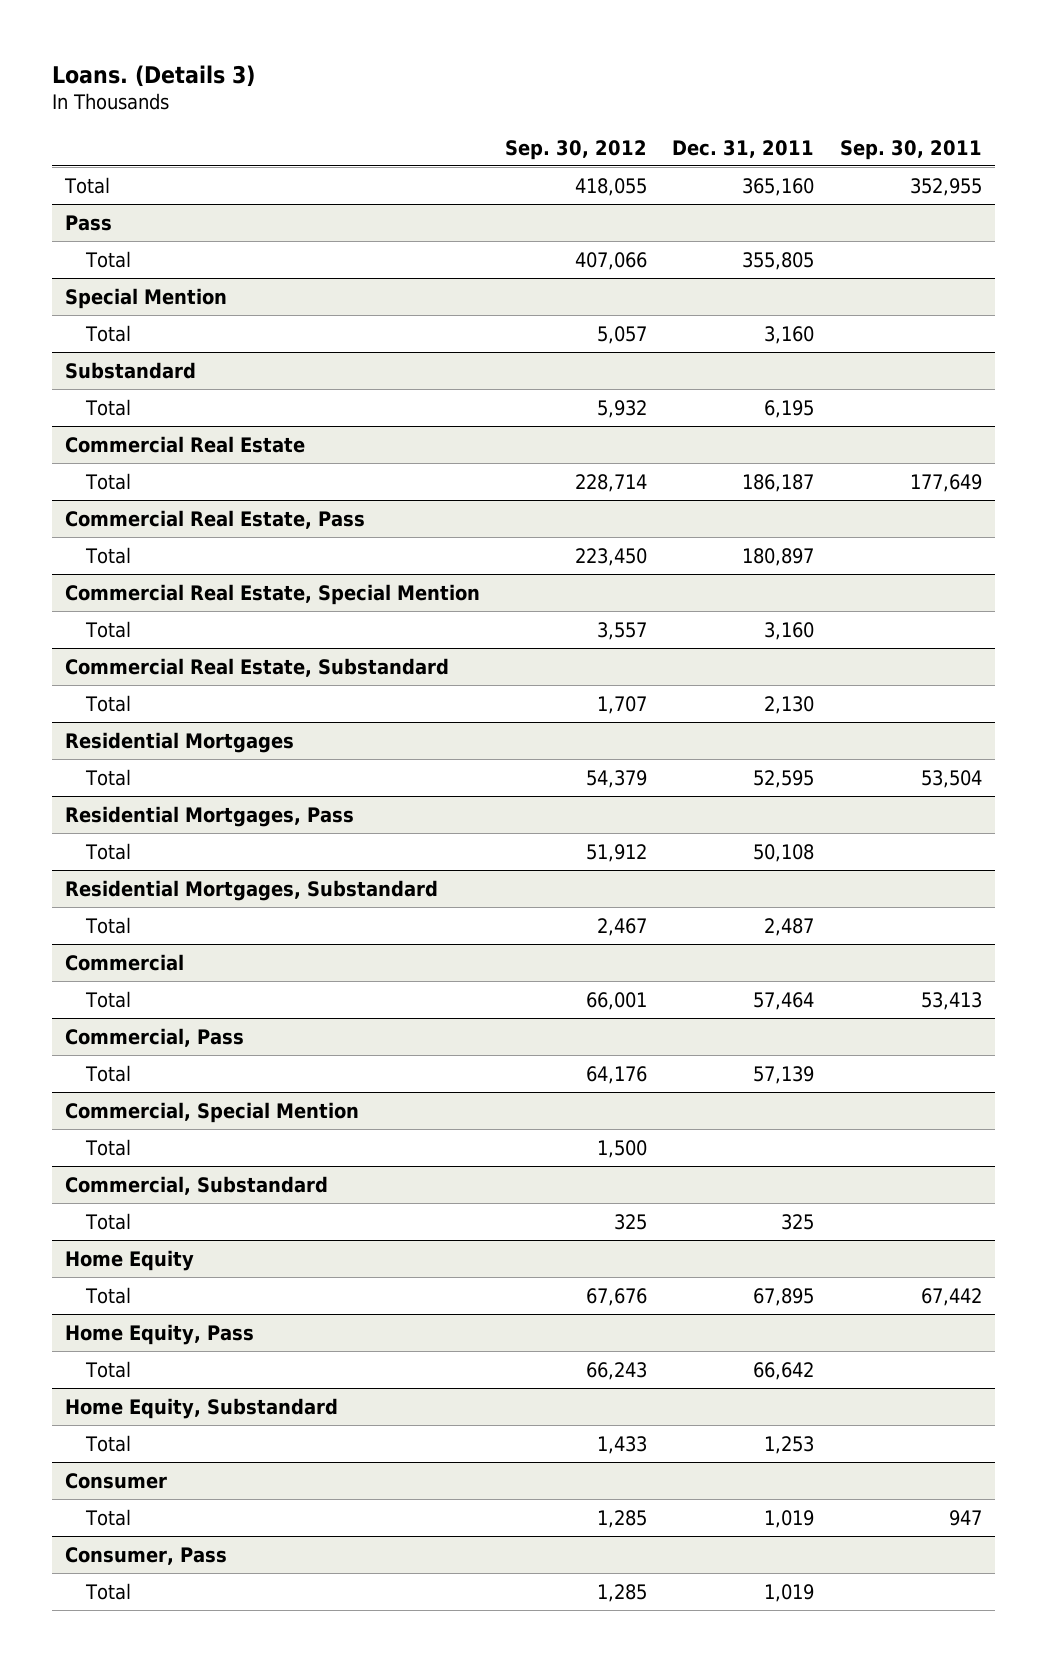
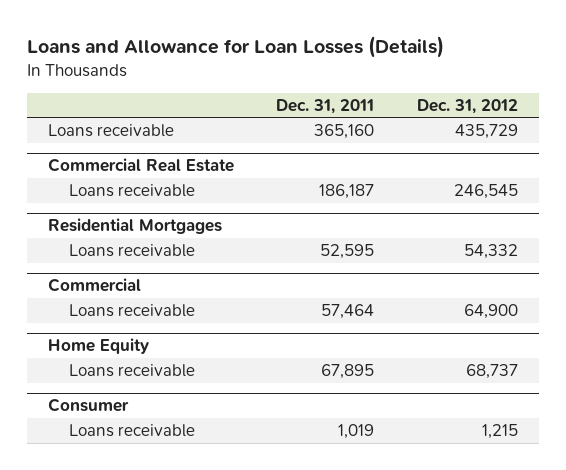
- Loans. (Details 3)
+ Loans and Allowance for Loan Losses (Details)
- | Sep. 30, 2012 | Dec. 31, 2011 | Sep. 30, 2011
+ | Dec. 31, 2011 | Dec. 31, 2012
- Total | 418,055 | 365,160 | 352,955
- Pass
- Total | 407,066 | 355,805 |
- Special Mention
- Total | 5,057 | 3,160 |
- Substandard
- Total | 5,932 | 6,195 |
+ Loans receivable | 365,160 | 435,729
@ Commercial Real Estate
- Total | 228,714 | 186,187 | 177,649
- Commercial Real Estate, Pass
- Total | 223,450 | 180,897 |
- Commercial Real Estate, Special Mention
- Total | 3,557 | 3,160 |
- Commercial Real Estate, Substandard
- Total | 1,707 | 2,130 |
@ Commercial Real Estate
+ Loans receivable | 186,187 | 246,545
@ Residential Mortgages
- Total | 54,379 | 52,595 | 53,504
- Residential Mortgages, Pass
- Total | 51,912 | 50,108 |
- Residential Mortgages, Substandard
- Total | 2,467 | 2,487 |
@ Residential Mortgages
+ Loans receivable | 52,595 | 54,332
@ Commercial
- Total | 66,001 | 57,464 | 53,413
- Commercial, Pass
- Total | 64,176 | 57,139 |
- Commercial, Special Mention
- Total | 1,500 | |
- Commercial, Substandard
- Total | 325 | 325 |
@ Commercial
+ Loans receivable | 57,464 | 64,900
@ Home Equity
- Total | 67,676 | 67,895 | 67,442
- Home Equity, Pass
- Total | 66,243 | 66,642 |
- Home Equity, Substandard
- Total | 1,433 | 1,253 |
@ Home Equity
+ Loans receivable | 67,895 | 68,737
@ Consumer
- Total | 1,285 | 1,019 | 947
- Consumer, Pass
- Total | 1,285 | 1,019 |
@ Consumer
+ Loans receivable | 1,019 | 1,215

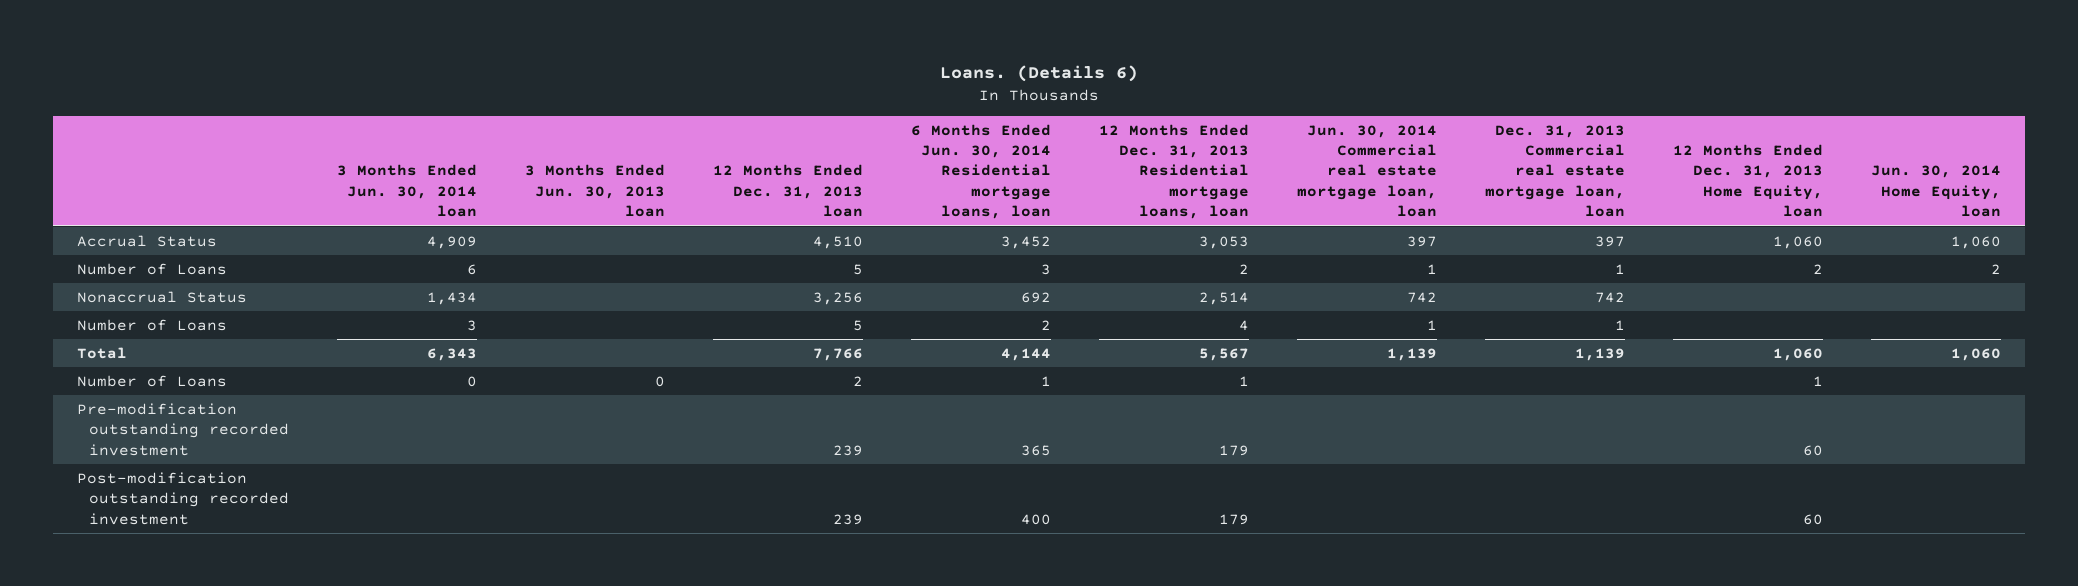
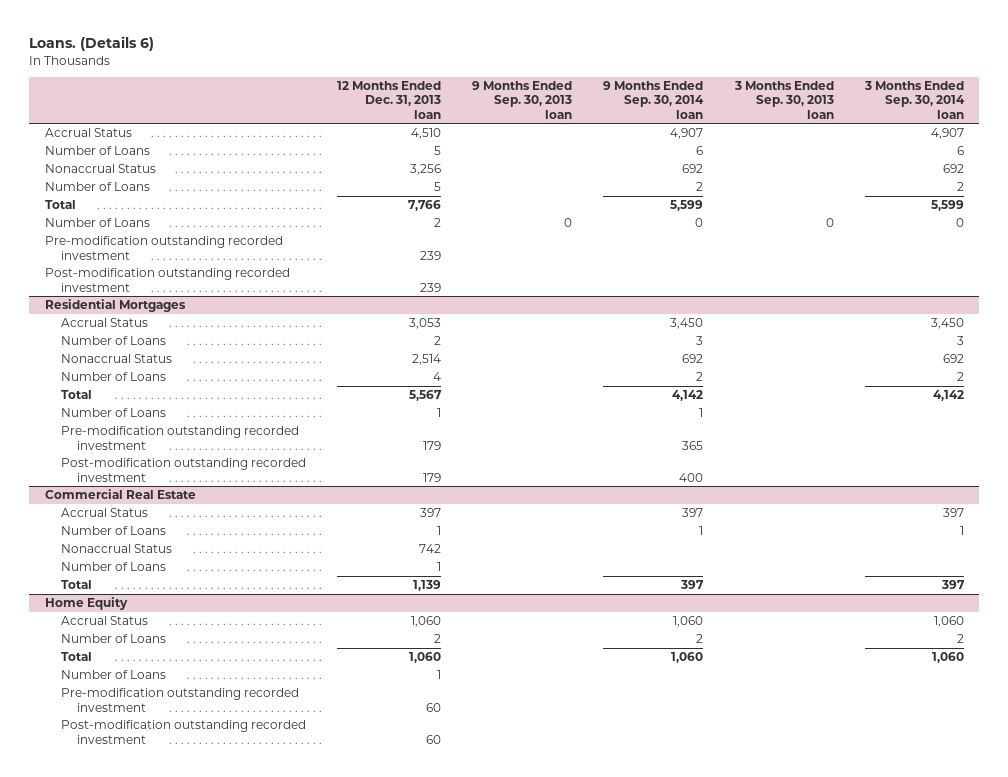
- | 3 Months Ended Jun. 30, 2014 loan | 3 Months Ended Jun. 30, 2013 loan | 12 Months Ended Dec. 31, 2013 loan | 6 Months Ended Jun. 30, 2014 Residential mortgage loans, loan | 12 Months Ended Dec. 31, 2013 Residential mortgage loans, loan | Jun. 30, 2014 Commercial real estate mortgage loan, loan | Dec. 31, 2013 Commercial real estate mortgage loan, loan | 12 Months Ended Dec. 31, 2013 Home Equity, loan | Jun. 30, 2014 Home Equity, loan
+ | 12 Months Ended Dec. 31, 2013 loan | 9 Months Ended Sep. 30, 2013 loan | 9 Months Ended Sep. 30, 2014 loan | 3 Months Ended Sep. 30, 2013 loan | 3 Months Ended Sep. 30, 2014 loan
+ Residential Mortgages
+ Accrual Status | 3,053 | | 3,450 | | 3,450
+ Number of Loans | 2 | | 3 | | 3
+ Nonaccrual Status | 2,514 | | 692 | | 692
+ Number of Loans | 4 | | 2 | | 2
+ Total | 5,567 | | 4,142 | | 4,142
+ Number of Loans | 1 | | 1 | |
+ Pre-modification outstanding recorded investment | 179 | | 365 | |
+ Post-modification outstanding recorded investment | 179 | | 400 | |
+ Commercial Real Estate
+ Accrual Status | 397 | | 397 | | 397
+ Number of Loans | 1 | | 1 | | 1
+ Nonaccrual Status | 742 | | | |
+ Number of Loans | 1 | | | |
+ Total | 1,139 | | 397 | | 397
+ Home Equity
+ Accrual Status | 1,060 | | 1,060 | | 1,060
+ Number of Loans | 2 | | 2 | | 2
+ Total | 1,060 | | 1,060 | | 1,060
+ Number of Loans | 1 | | | |
+ Pre-modification outstanding recorded investment | 60 | | | |
+ Post-modification outstanding recorded investment | 60 | | | |

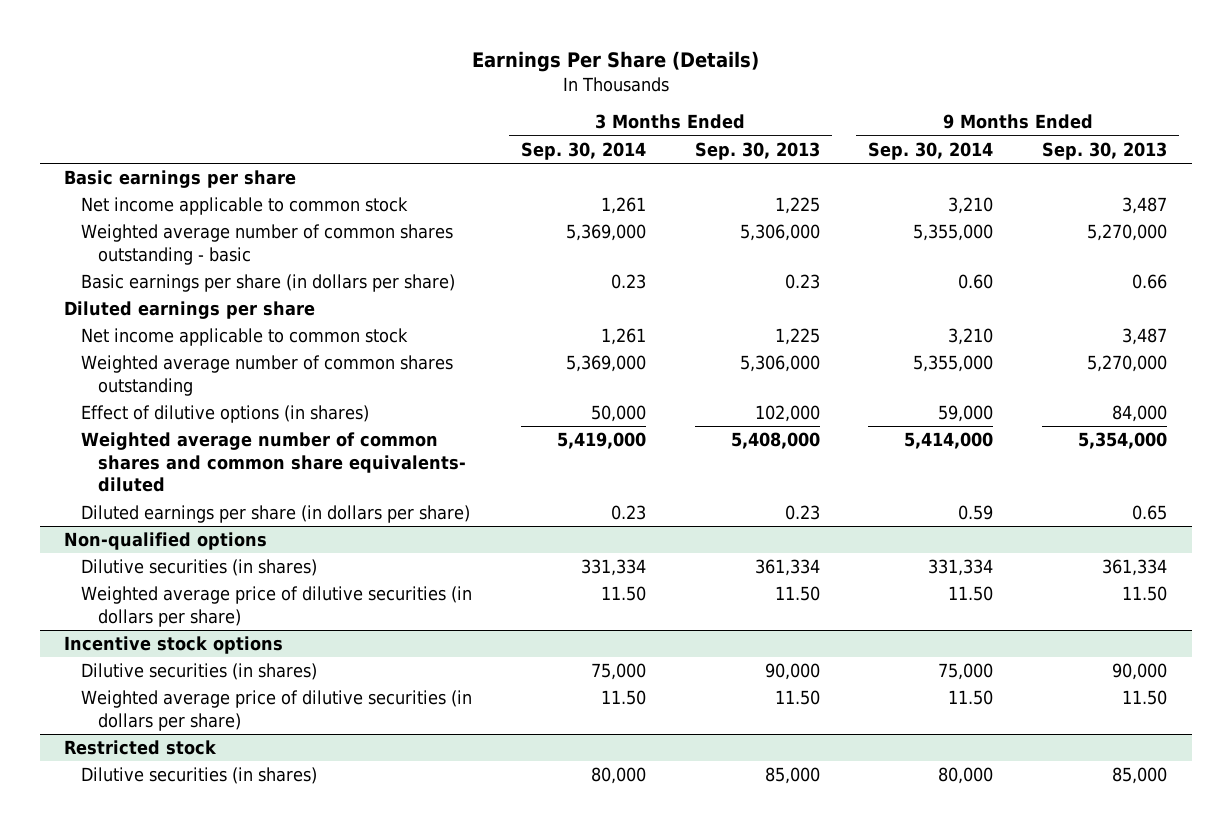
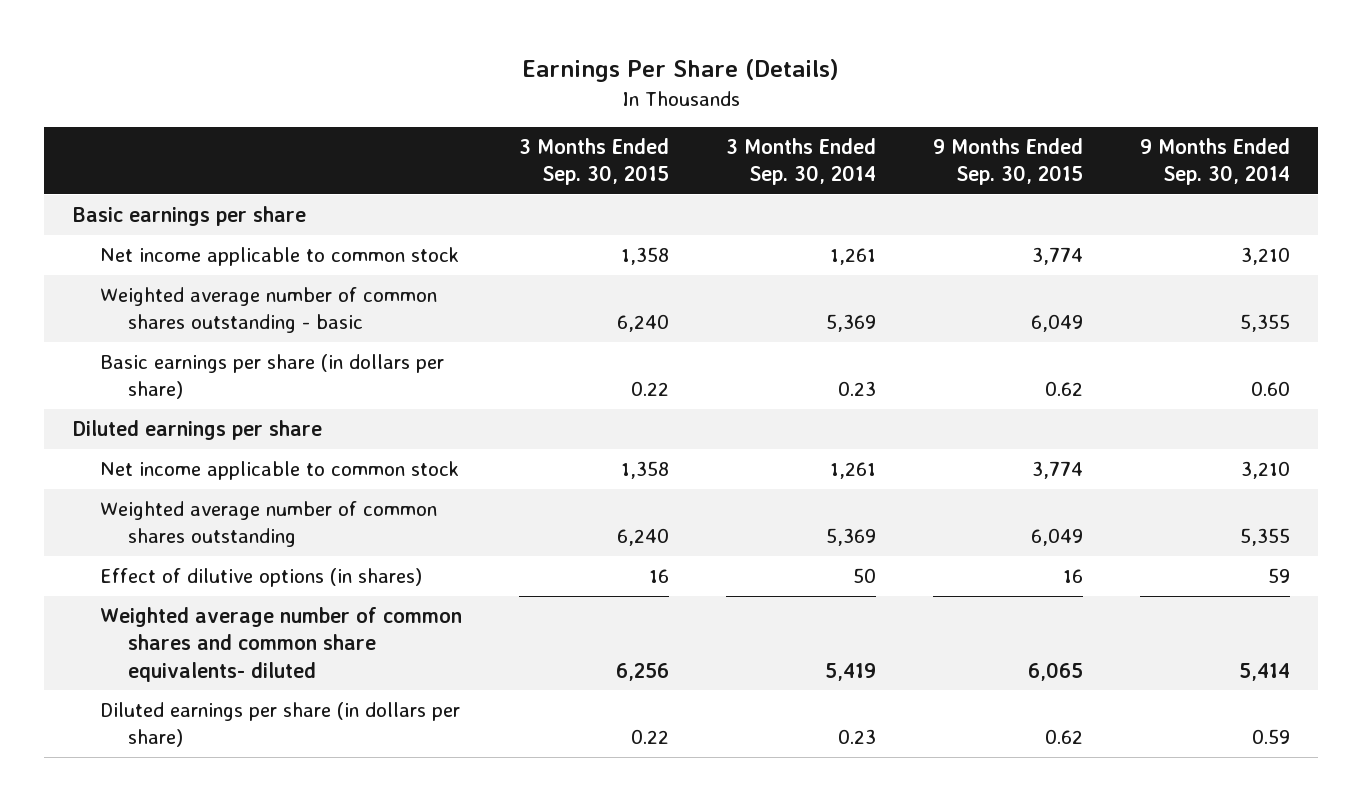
- | 3 Months Ended Sep. 30, 2014 | 3 Months Ended Sep. 30, 2013 | 9 Months Ended Sep. 30, 2014 | 9 Months Ended Sep. 30, 2013
+ | 3 Months Ended Sep. 30, 2015 | 3 Months Ended Sep. 30, 2014 | 9 Months Ended Sep. 30, 2015 | 9 Months Ended Sep. 30, 2014
- Weighted average number of common shares outstanding - basic | 5,369,000 | 5,306,000 | 5,355,000 | 5,270,000
+ Weighted average number of common shares outstanding - basic | 6,240 | 5,369 | 6,049 | 5,355
- Weighted average number of common shares outstanding | 5,369,000 | 5,306,000 | 5,355,000 | 5,270,000
- Effect of dilutive options (in shares) | 50,000 | 102,000 | 59,000 | 84,000
- Weighted average number of common shares and common share equivalents- diluted | 5,419,000 | 5,408,000 | 5,414,000 | 5,354,000
+ Weighted average number of common shares outstanding | 6,240 | 5,369 | 6,049 | 5,355
+ Effect of dilutive options (in shares) | 16 | 50 | 16 | 59
+ Weighted average number of common shares and common share equivalents- diluted | 6,256 | 5,419 | 6,065 | 5,414
- Non-qualified options
- Dilutive securities (in shares) | 331,334 | 361,334 | 331,334 | 361,334
- Weighted average price of dilutive securities (in dollars per share) | 11.50 | 11.50 | 11.50 | 11.50
- Incentive stock options
- Dilutive securities (in shares) | 75,000 | 90,000 | 75,000 | 90,000
- Weighted average price of dilutive securities (in dollars per share) | 11.50 | 11.50 | 11.50 | 11.50
- Restricted stock
- Dilutive securities (in shares) | 80,000 | 85,000 | 80,000 | 85,000

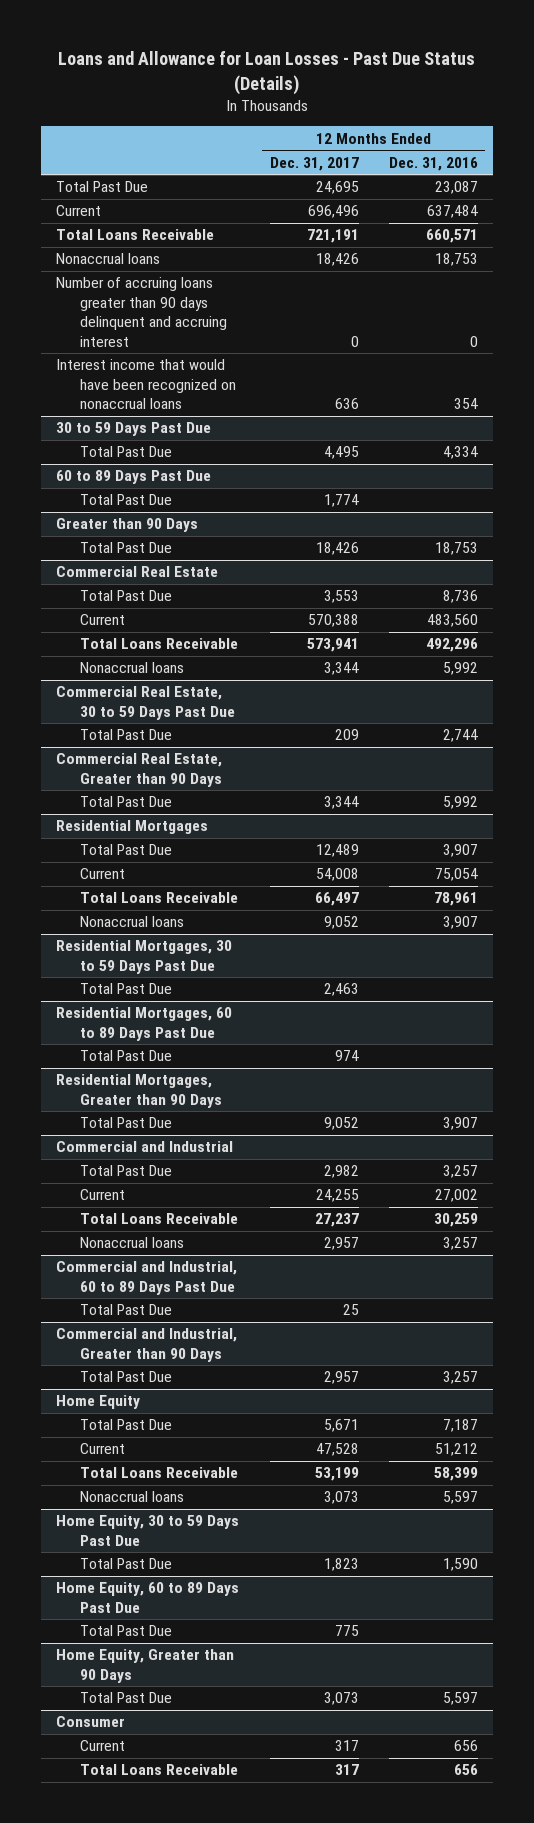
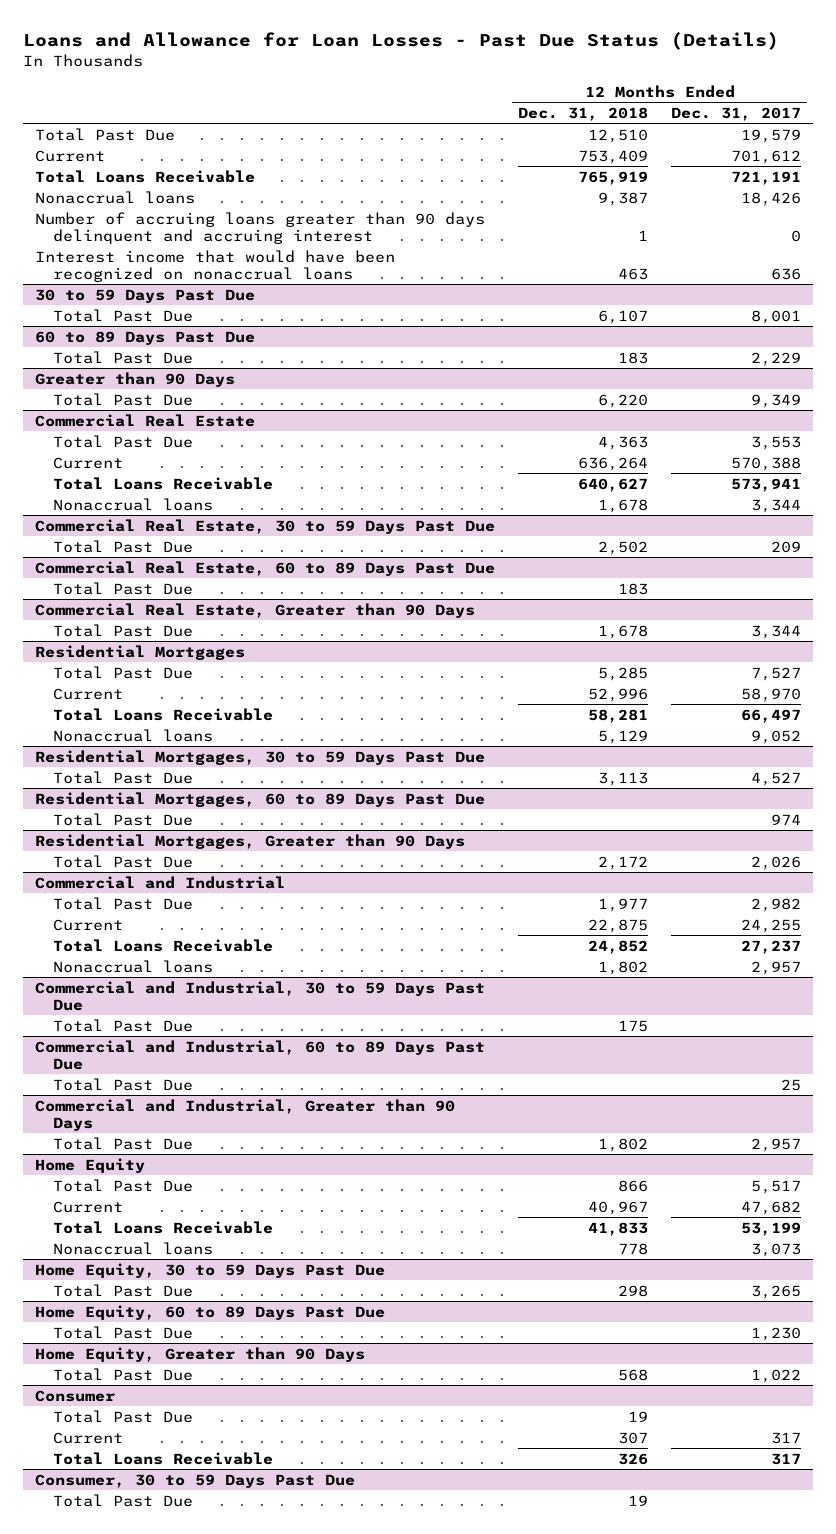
- | 12 Months Ended Dec. 31, 2017 | 12 Months Ended Dec. 31, 2016
+ | 12 Months Ended Dec. 31, 2018 | 12 Months Ended Dec. 31, 2017
- Total Past Due | 24,695 | 23,087
- Current | 696,496 | 637,484
+ Total Past Due | 12,510 | 19,579
+ Current | 753,409 | 701,612
@ 30 to 59 Days Past Due
- Total Past Due | 4,495 | 4,334
+ Total Past Due | 6,107 | 8,001
@ 60 to 89 Days Past Due
- Total Past Due | 1,774 |
+ Total Past Due | 183 | 2,229
@ Greater than 90 Days
- Total Past Due | 18,426 | 18,753
+ Total Past Due | 6,220 | 9,349
+ Commercial Real Estate, 60 to 89 Days Past Due
+ Total Past Due | 183 |
@ Residential Mortgages
- Total Past Due | 12,489 | 3,907
- Current | 54,008 | 75,054
+ Total Past Due | 5,285 | 7,527
+ Current | 52,996 | 58,970
@ Residential Mortgages, 30 to 59 Days Past Due
- Total Past Due | 2,463 |
+ Total Past Due | 3,113 | 4,527
@ Residential Mortgages, Greater than 90 Days
- Total Past Due | 9,052 | 3,907
+ Total Past Due | 2,172 | 2,026
+ Commercial and Industrial, 30 to 59 Days Past Due
+ Total Past Due | 175 |
@ Home Equity
- Total Past Due | 5,671 | 7,187
- Current | 47,528 | 51,212
+ Total Past Due | 866 | 5,517
+ Current | 40,967 | 47,682
@ Home Equity, 30 to 59 Days Past Due
- Total Past Due | 1,823 | 1,590
+ Total Past Due | 298 | 3,265
@ Home Equity, 60 to 89 Days Past Due
- Total Past Due | 775 |
+ Total Past Due | | 1,230
@ Home Equity, Greater than 90 Days
- Total Past Due | 3,073 | 5,597
+ Total Past Due | 568 | 1,022
@ Consumer
+ Total Past Due | 19 |
+ Consumer, 30 to 59 Days Past Due
+ Total Past Due | 19 |

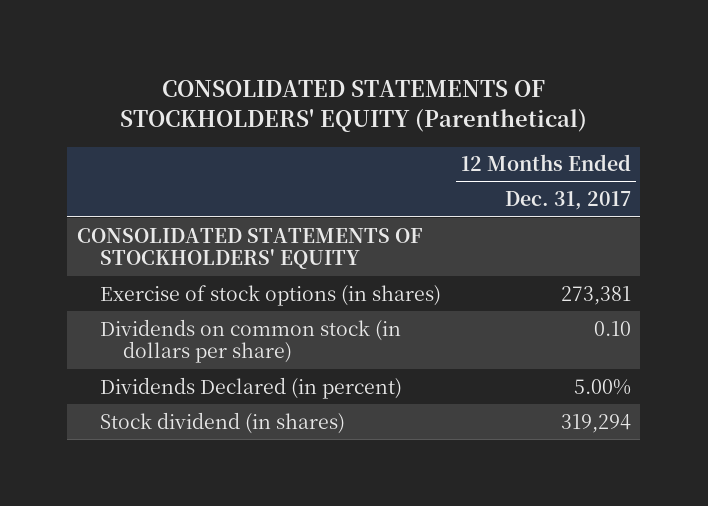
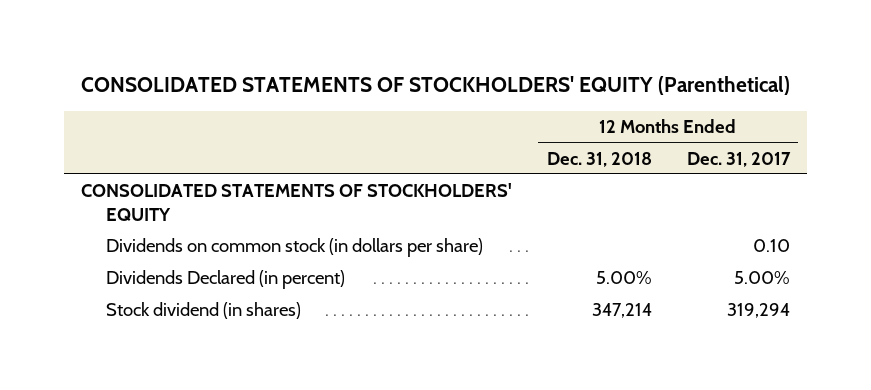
- | 12 Months Ended Dec. 31, 2017
+ | 12 Months Ended Dec. 31, 2018 | 12 Months Ended Dec. 31, 2017
- Exercise of stock options (in shares) | 273,381

